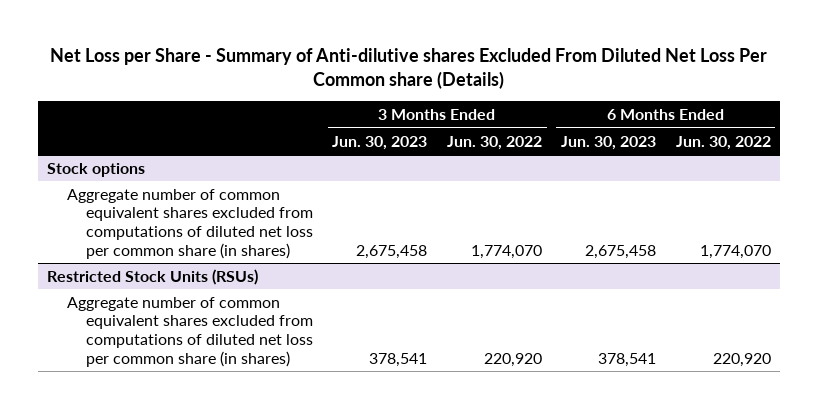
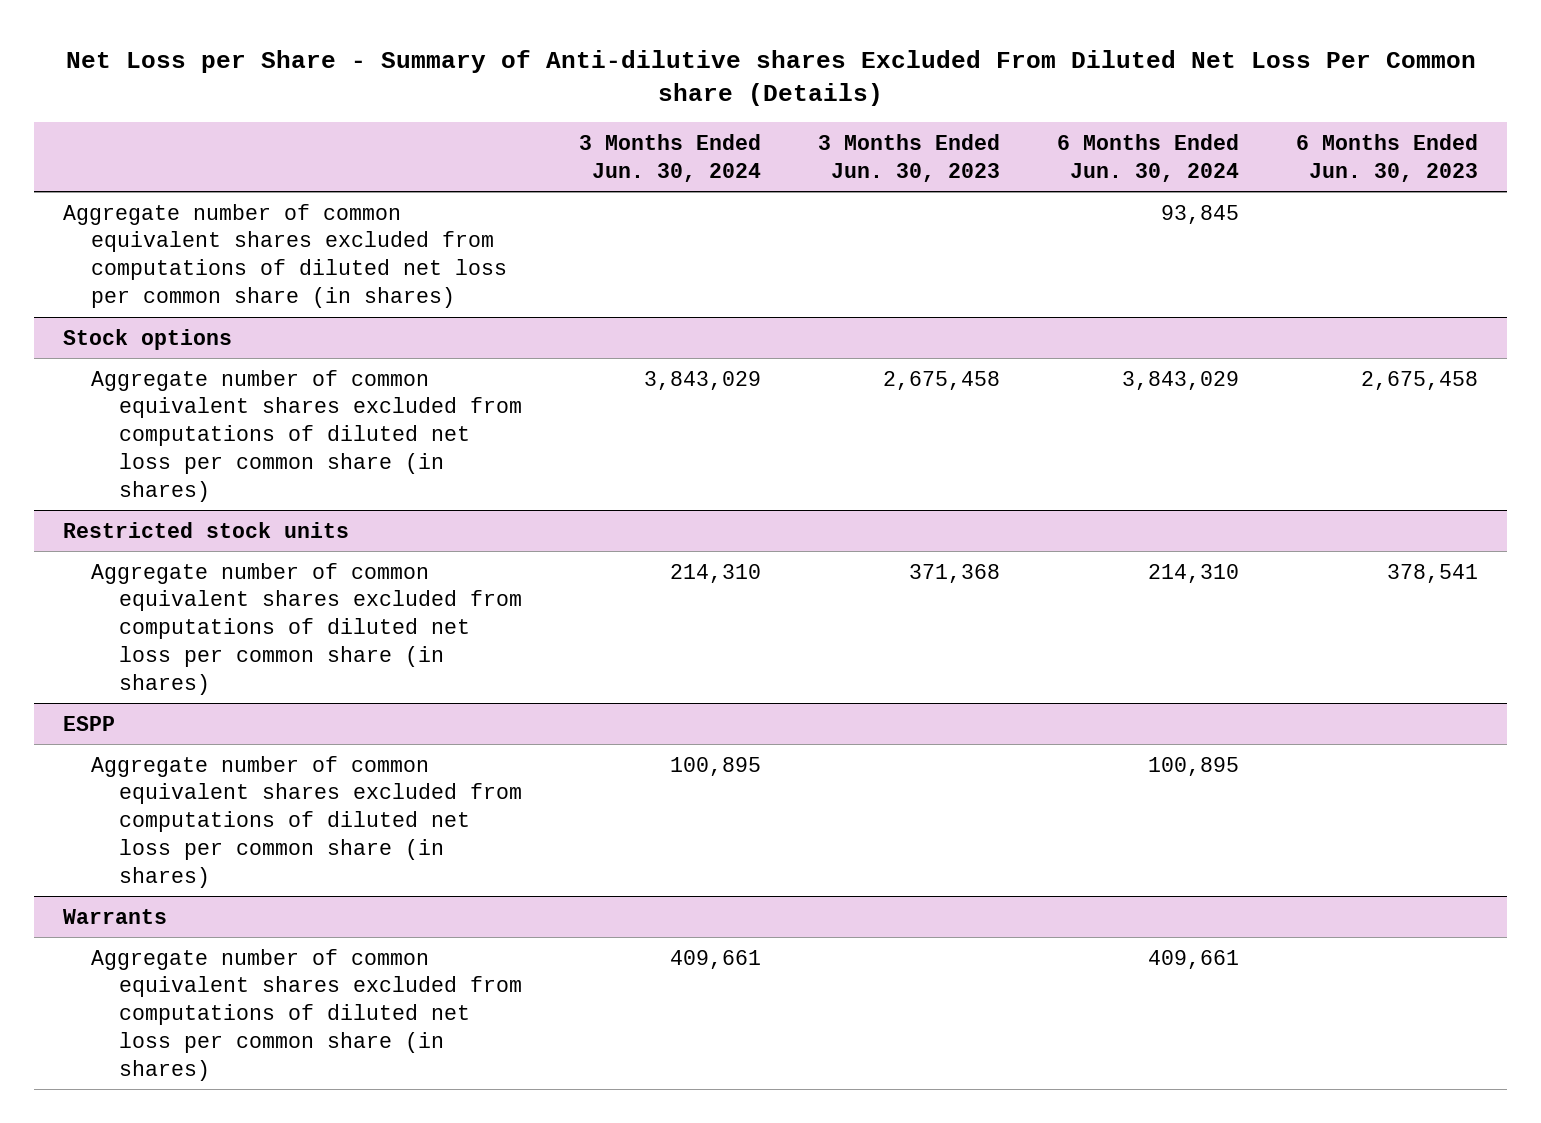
- | 3 Months Ended Jun. 30, 2023 | 3 Months Ended Jun. 30, 2022 | 6 Months Ended Jun. 30, 2023 | 6 Months Ended Jun. 30, 2022
+ | 3 Months Ended Jun. 30, 2024 | 3 Months Ended Jun. 30, 2023 | 6 Months Ended Jun. 30, 2024 | 6 Months Ended Jun. 30, 2023
+ Aggregate number of common equivalent shares excluded from computations of diluted net loss per common share (in shares) | | | 93,845 |
- Restricted Stock Units (RSUs)
- Aggregate number of common equivalent shares excluded from computations of diluted net loss per common share (in shares) | 378,541 | 220,920 | 378,541 | 220,920
+ Restricted stock units
+ Aggregate number of common equivalent shares excluded from computations of diluted net loss per common share (in shares) | 214,310 | 371,368 | 214,310 | 378,541
+ ESPP
+ Aggregate number of common equivalent shares excluded from computations of diluted net loss per common share (in shares) | 100,895 | | 100,895 |
+ Warrants
+ Aggregate number of common equivalent shares excluded from computations of diluted net loss per common share (in shares) | 409,661 | | 409,661 |

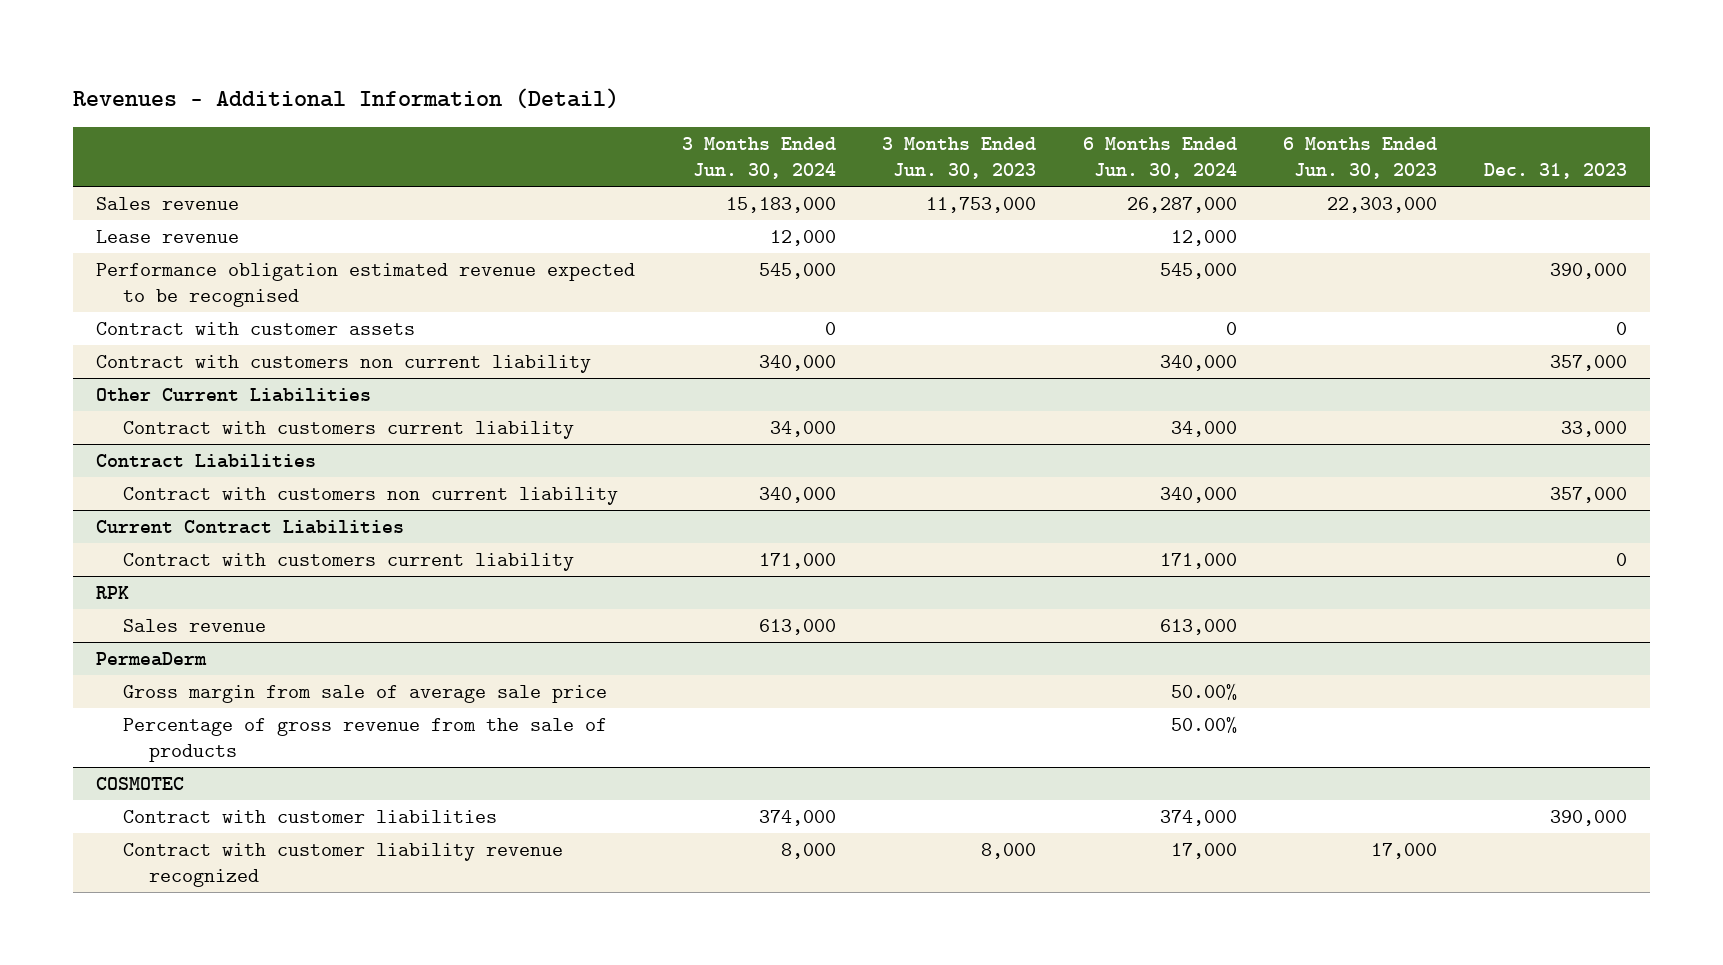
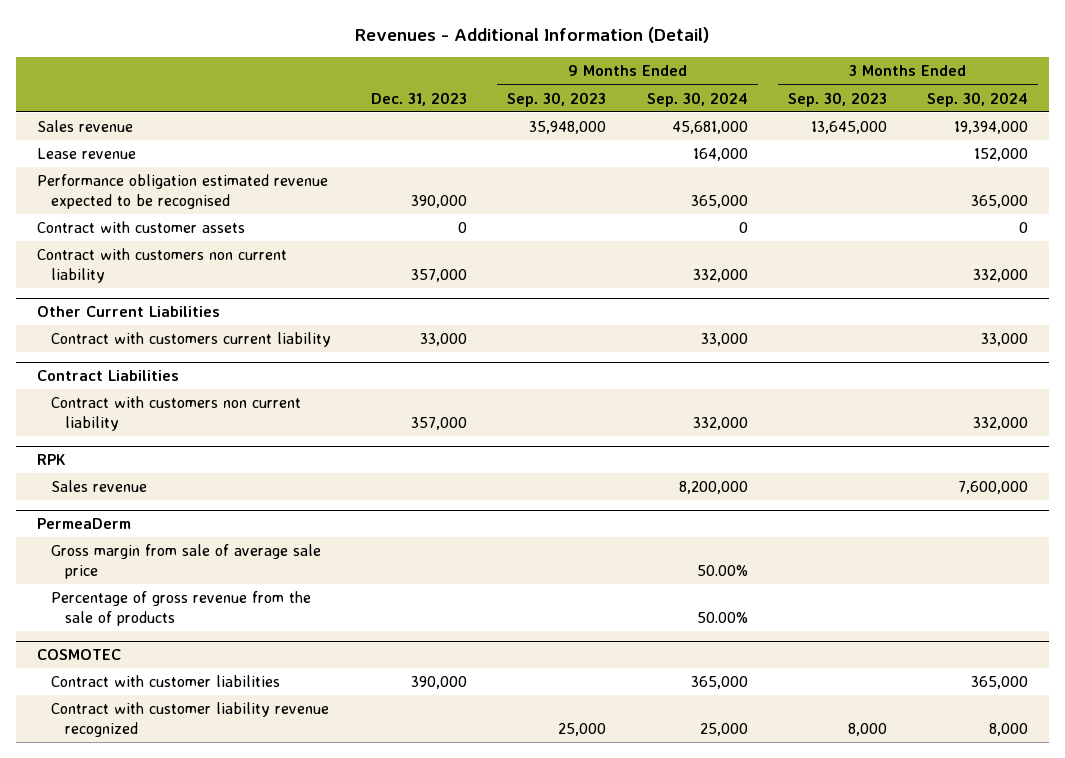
- | 3 Months Ended Jun. 30, 2024 | 3 Months Ended Jun. 30, 2023 | 6 Months Ended Jun. 30, 2024 | 6 Months Ended Jun. 30, 2023 | Dec. 31, 2023
+ | Dec. 31, 2023 | 9 Months Ended Sep. 30, 2023 | 9 Months Ended Sep. 30, 2024 | 3 Months Ended Sep. 30, 2023 | 3 Months Ended Sep. 30, 2024
- Current Contract Liabilities
- Contract with customers current liability | 171,000 | | 171,000 | | 0

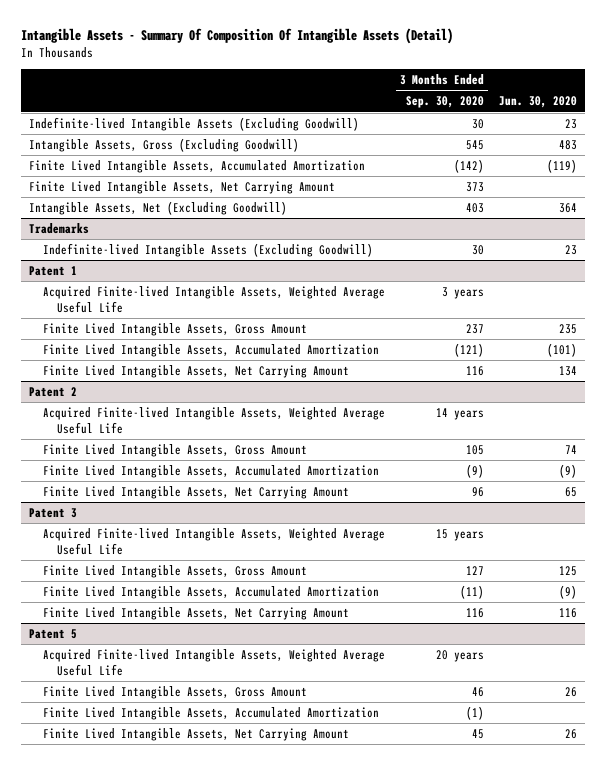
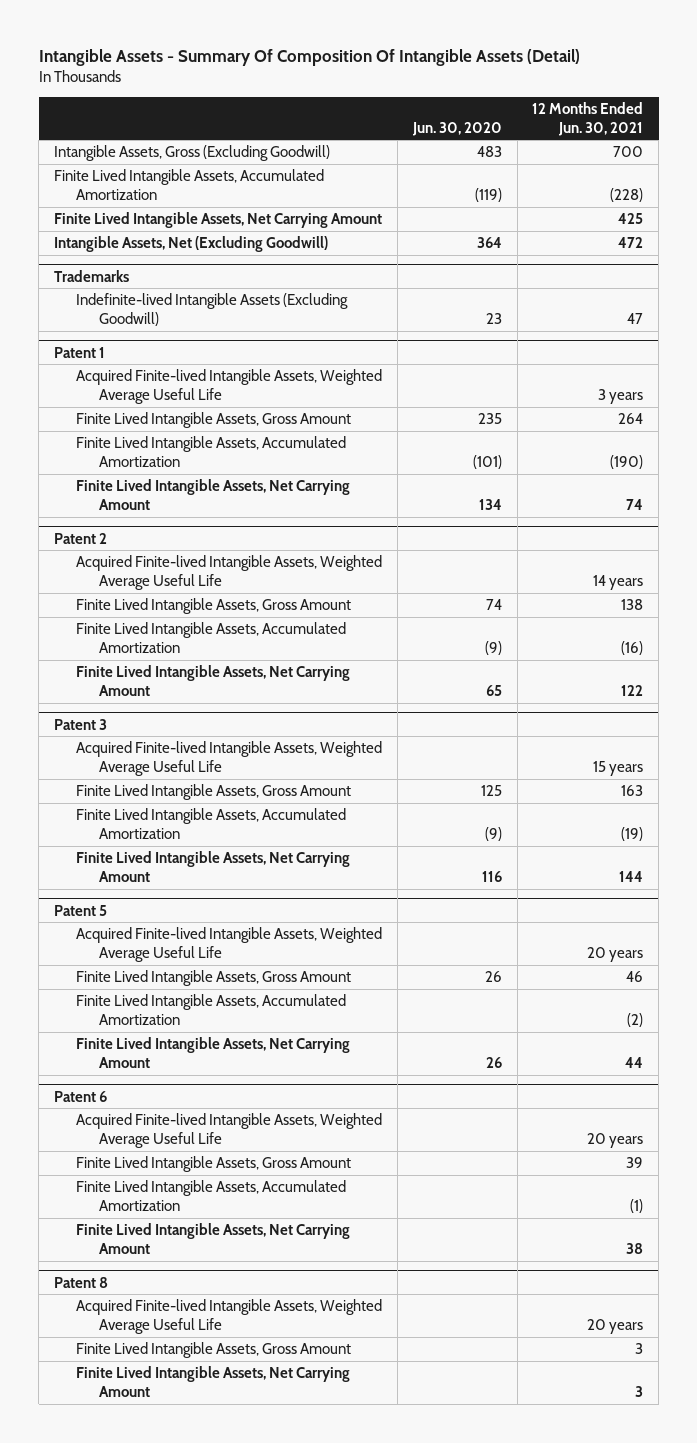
- | 3 Months Ended Sep. 30, 2020 | Jun. 30, 2020
+ | Jun. 30, 2020 | 12 Months Ended Jun. 30, 2021
- Indefinite-lived Intangible Assets (Excluding Goodwill) | 30 | 23
+ Patent 6
+ Acquired Finite-lived Intangible Assets, Weighted Average Useful Life | | 20 years
+ Finite Lived Intangible Assets, Gross Amount | | 39
+ Finite Lived Intangible Assets, Accumulated Amortization | | (1)
+ Finite Lived Intangible Assets, Net Carrying Amount | | 38
+ Patent 8
+ Acquired Finite-lived Intangible Assets, Weighted Average Useful Life | | 20 years
+ Finite Lived Intangible Assets, Gross Amount | | 3
+ Finite Lived Intangible Assets, Net Carrying Amount | | 3

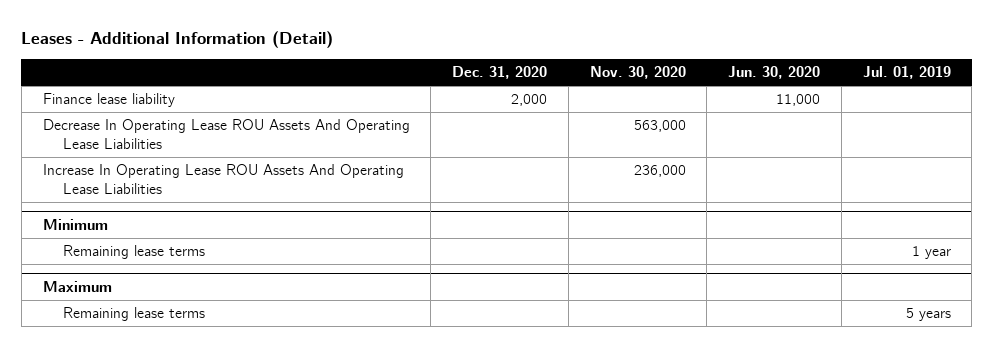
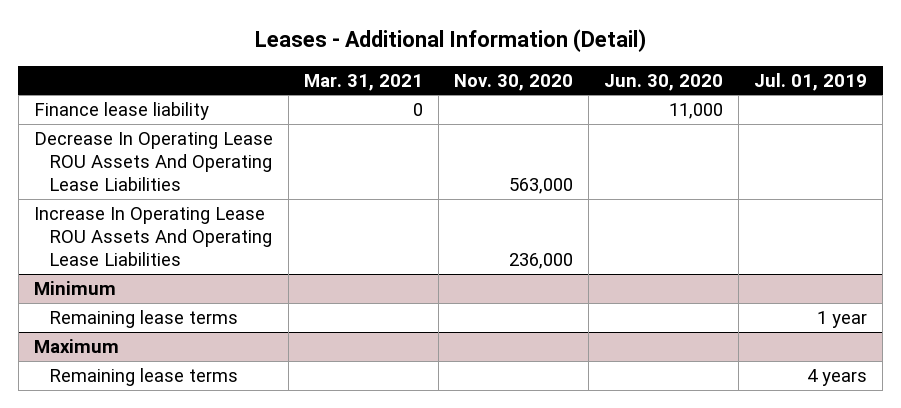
- | Dec. 31, 2020 | Nov. 30, 2020 | Jun. 30, 2020 | Jul. 01, 2019
+ | Mar. 31, 2021 | Nov. 30, 2020 | Jun. 30, 2020 | Jul. 01, 2019
@ Maximum
- Remaining lease terms | | | | 5 years
+ Remaining lease terms | | | | 4 years

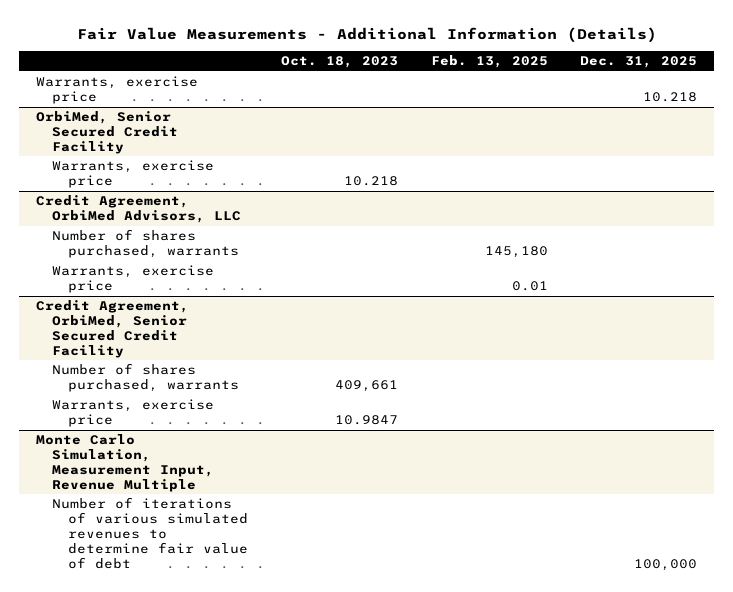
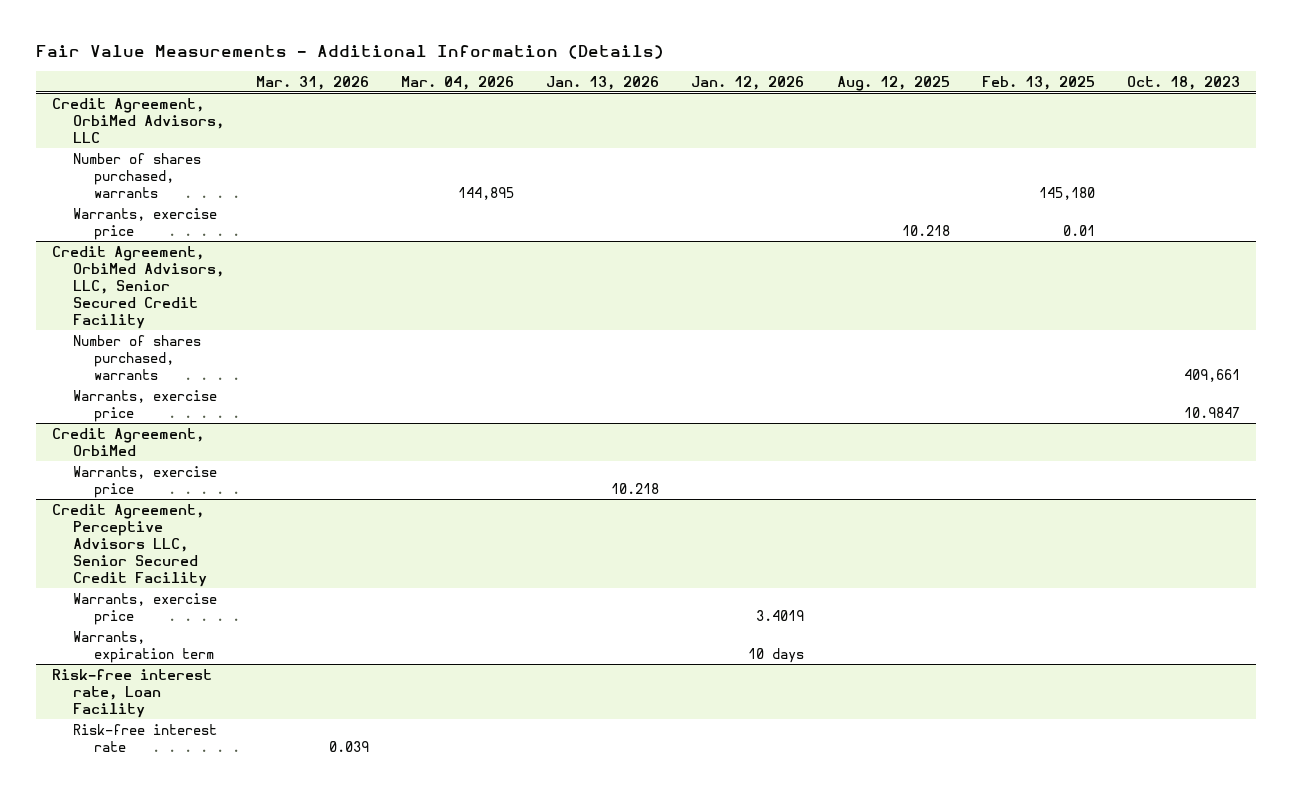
- | Oct. 18, 2023 | Feb. 13, 2025 | Dec. 31, 2025
+ | Mar. 31, 2026 | Mar. 04, 2026 | Jan. 13, 2026 | Jan. 12, 2026 | Aug. 12, 2025 | Feb. 13, 2025 | Oct. 18, 2023
- Warrants, exercise price | | | 10.218
- OrbiMed, Senior Secured Credit Facility
- Warrants, exercise price | 10.218 | |
- Credit Agreement, OrbiMed, Senior Secured Credit Facility
+ Credit Agreement, OrbiMed Advisors, LLC, Senior Secured Credit Facility
- Monte Carlo Simulation, Measurement Input, Revenue Multiple
- Number of iterations of various simulated revenues to determine fair value of debt | | | 100,000
+ Credit Agreement, OrbiMed
+ Warrants, exercise price | | | 10.218 | | | |
+ Credit Agreement, Perceptive Advisors LLC, Senior Secured Credit Facility
+ Warrants, exercise price | | | | 3.4019 | | |
+ Warrants, expiration term | | | | 10 days | | |
+ Risk-free interest rate, Loan Facility
+ Risk-free interest rate | 0.039 | | | | | |

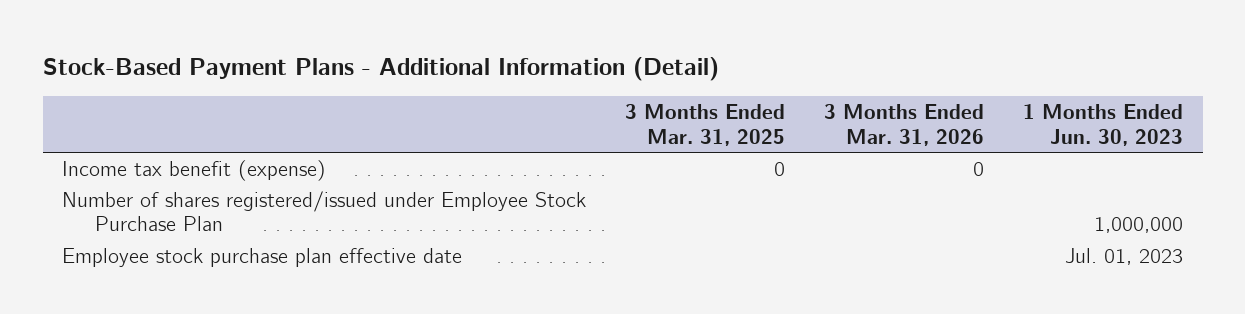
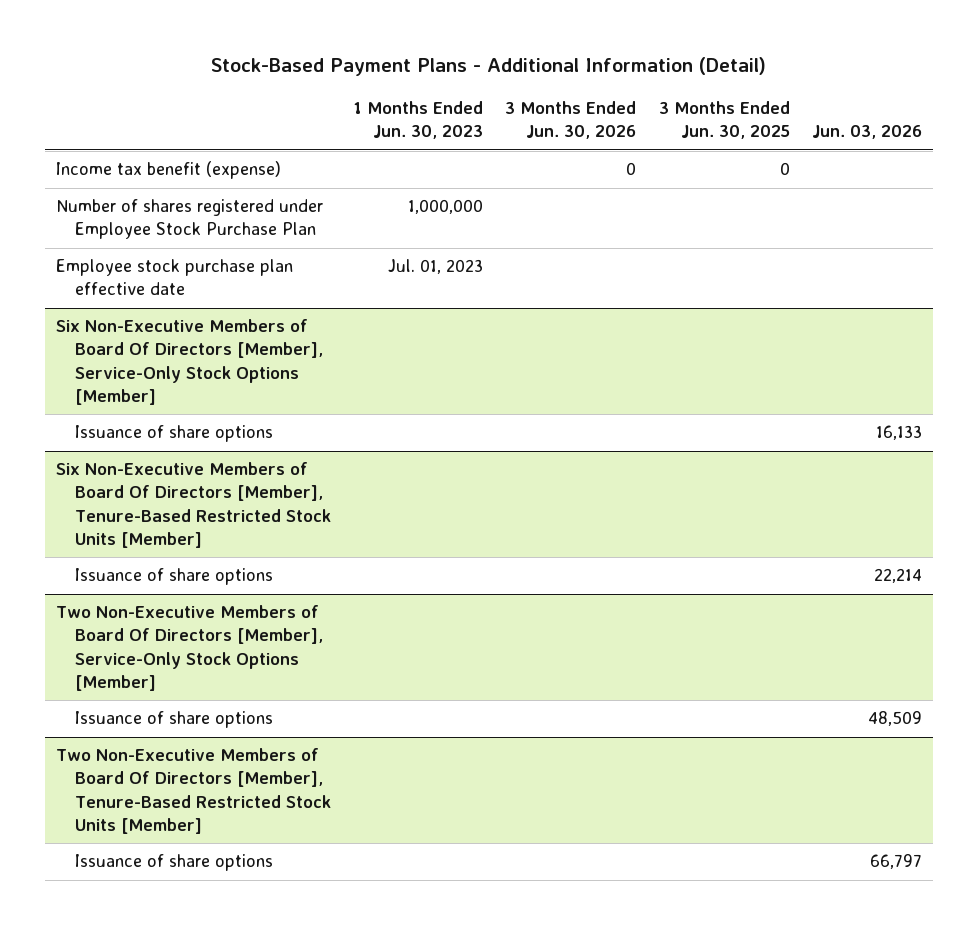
- | 3 Months Ended Mar. 31, 2025 | 3 Months Ended Mar. 31, 2026 | 1 Months Ended Jun. 30, 2023
+ | 1 Months Ended Jun. 30, 2023 | 3 Months Ended Jun. 30, 2026 | 3 Months Ended Jun. 30, 2025 | Jun. 03, 2026
- Number of shares registered/issued under Employee Stock Purchase Plan | | | 1,000,000
+ Number of shares registered under Employee Stock Purchase Plan | 1,000,000 | | |
+ Six Non-Executive Members of Board Of Directors [Member], Service-Only Stock Options [Member]
+ Issuance of share options | | | | 16,133
+ Six Non-Executive Members of Board Of Directors [Member], Tenure-Based Restricted Stock Units [Member]
+ Issuance of share options | | | | 22,214
+ Two Non-Executive Members of Board Of Directors [Member], Service-Only Stock Options [Member]
+ Issuance of share options | | | | 48,509
+ Two Non-Executive Members of Board Of Directors [Member], Tenure-Based Restricted Stock Units [Member]
+ Issuance of share options | | | | 66,797

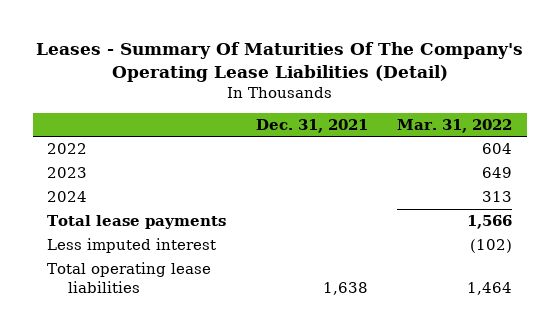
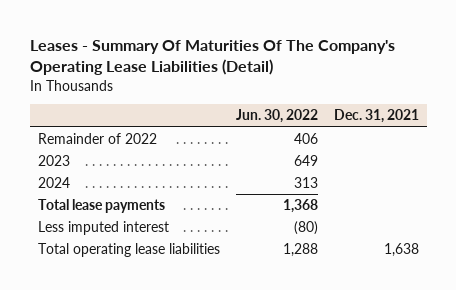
- | Dec. 31, 2021 | Mar. 31, 2022
+ | Jun. 30, 2022 | Dec. 31, 2021
- 2022 | | 604
+ Remainder of 2022 | 406 |

